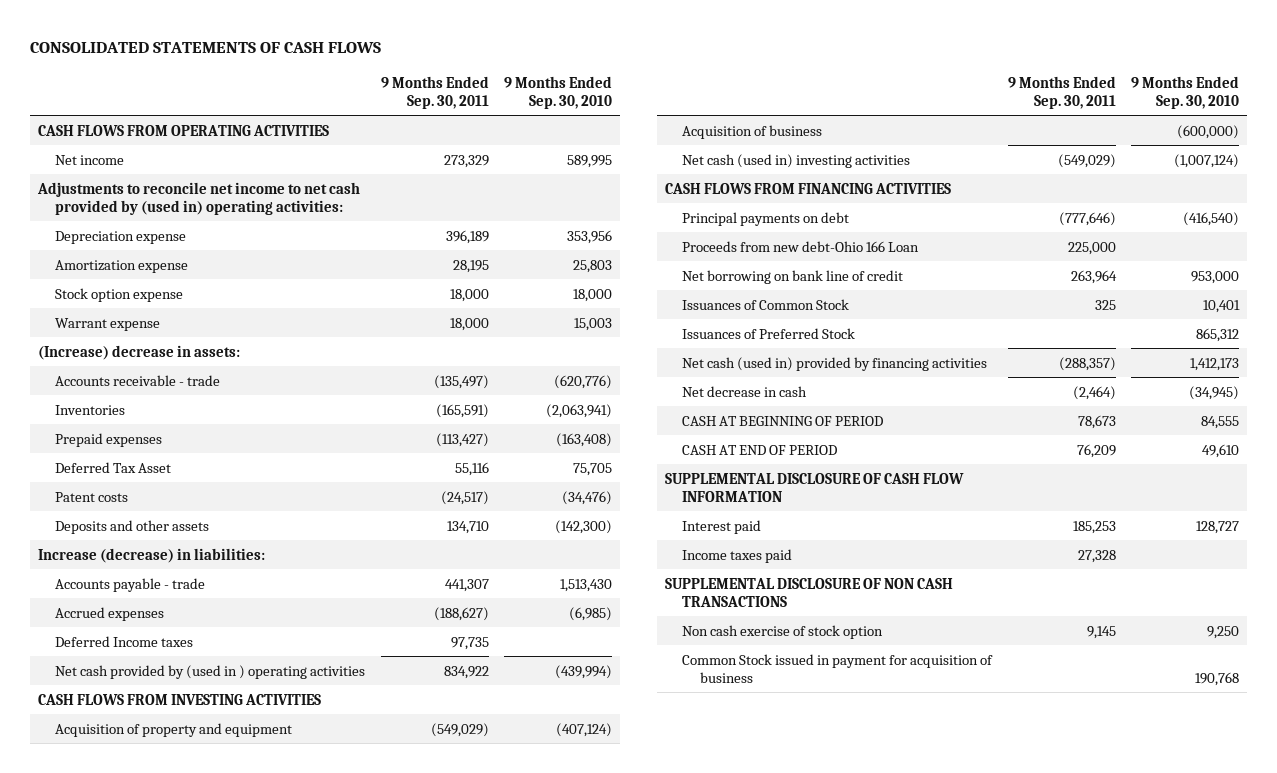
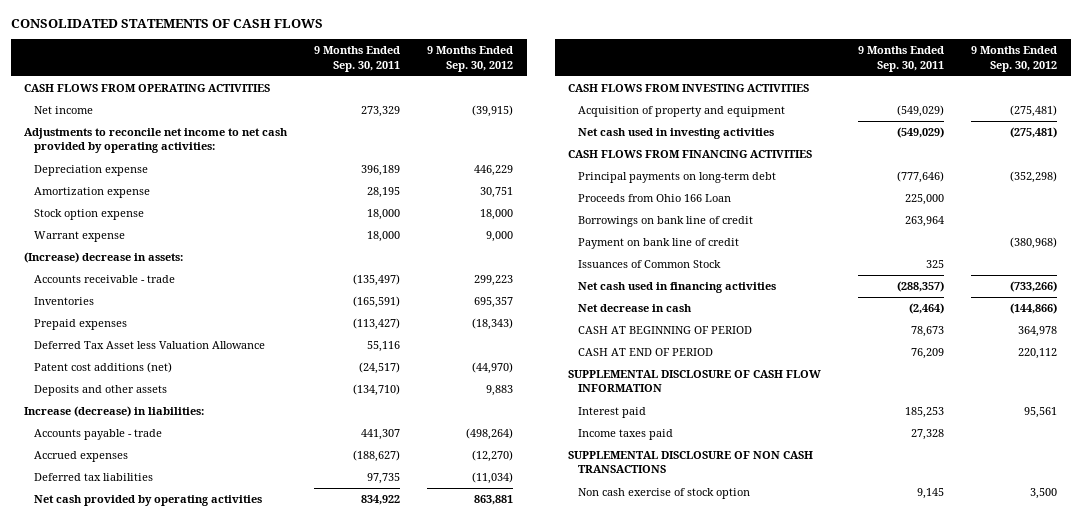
- | 9 Months Ended Sep. 30, 2011 | 9 Months Ended Sep. 30, 2010
+ | 9 Months Ended Sep. 30, 2011 | 9 Months Ended Sep. 30, 2012
- Adjustments to reconcile net income to net cash provided by (used in) operating activities:
+ Adjustments to reconcile net income to net cash provided by operating activities:
- Deferred Tax Asset | 55,116 | 75,705
- Patent costs | (24,517) | (34,476)
- Deposits and other assets | 134,710 | (142,300)
+ Deferred Tax Asset less Valuation Allowance | 55,116 |
+ Patent cost additions (net) | (24,517) | (44,970)
+ Deposits and other assets | (134,710) | 9,883
- Deferred Income taxes | 97,735 |
- Net cash provided by (used in ) operating activities | 834,922 | (439,994)
+ Deferred tax liabilities | 97,735 | (11,034)
+ Net cash provided by operating activities | 834,922 | 863,881
- Acquisition of business | | (600,000)
- Net cash (used in) investing activities | (549,029) | (1,007,124)
+ Net cash used in investing activities | (549,029) | (275,481)
- Principal payments on debt | (777,646) | (416,540)
- Proceeds from new debt-Ohio 166 Loan | 225,000 |
- Net borrowing on bank line of credit | 263,964 | 953,000
+ Principal payments on long-term debt | (777,646) | (352,298)
+ Proceeds from Ohio 166 Loan | 225,000 |
+ Borrowings on bank line of credit | 263,964 |
+ Payment on bank line of credit | | (380,968)
- Issuances of Preferred Stock | | 865,312
- Net cash (used in) provided by financing activities | (288,357) | 1,412,173
+ Net cash used in financing activities | (288,357) | (733,266)
- Common Stock issued in payment for acquisition of business | | 190,768

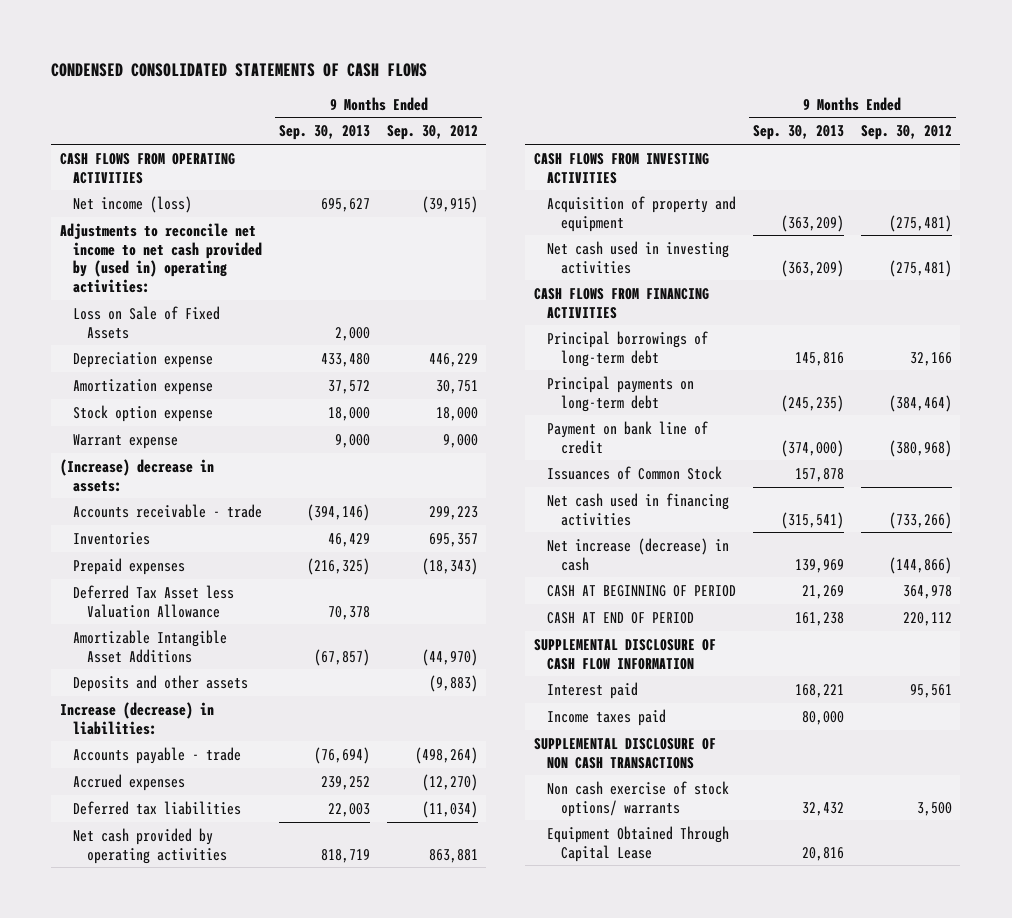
- CONSOLIDATED STATEMENTS OF CASH FLOWS
+ CONDENSED CONSOLIDATED STATEMENTS OF CASH FLOWS
- | 9 Months Ended Sep. 30, 2011 | 9 Months Ended Sep. 30, 2012
+ | 9 Months Ended Sep. 30, 2013 | 9 Months Ended Sep. 30, 2012
- Net income | 273,329 | (39,915)
- Adjustments to reconcile net income to net cash provided by operating activities:
+ Net income (loss) | 695,627 | (39,915)
+ Adjustments to reconcile net income to net cash provided by (used in) operating activities:
+ Loss on Sale of Fixed Assets | 2,000 |
- Patent cost additions (net) | (24,517) | (44,970)
- Deposits and other assets | (134,710) | 9,883
+ Amortizable Intangible Asset Additions | (67,857) | (44,970)
+ Deposits and other assets | | (9,883)
- Principal payments on long-term debt | (777,646) | (352,298)
- Proceeds from Ohio 166 Loan | 225,000 |
- Borrowings on bank line of credit | 263,964 |
+ Principal borrowings of long-term debt | 145,816 | 32,166
+ Principal payments on long-term debt | (245,235) | (384,464)
- Net decrease in cash | (2,464) | (144,866)
+ Net increase (decrease) in cash | 139,969 | (144,866)
- Non cash exercise of stock option | 9,145 | 3,500
+ Non cash exercise of stock options/ warrants | 32,432 | 3,500
+ Equipment Obtained Through Capital Lease | 20,816 |

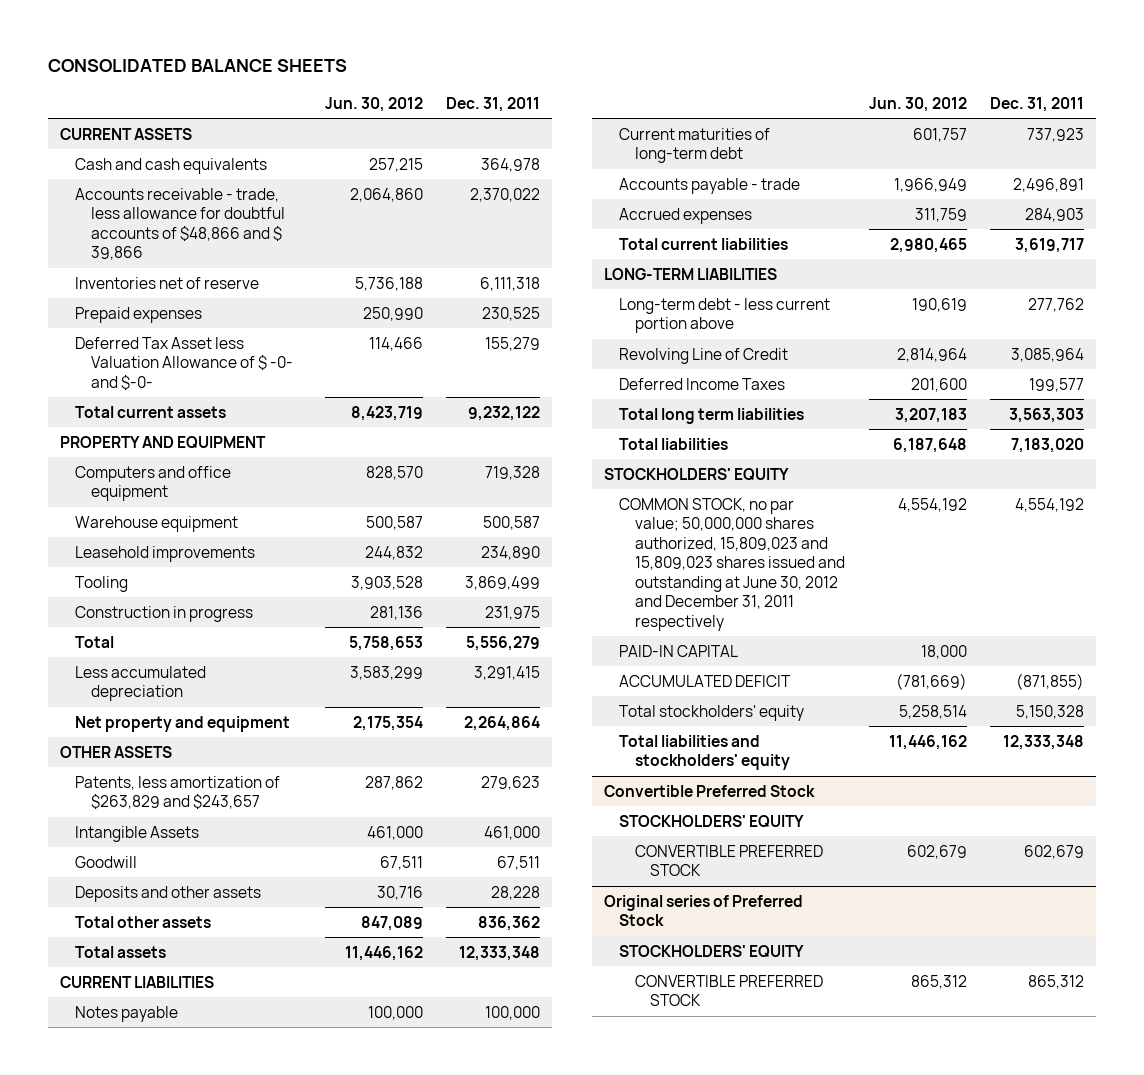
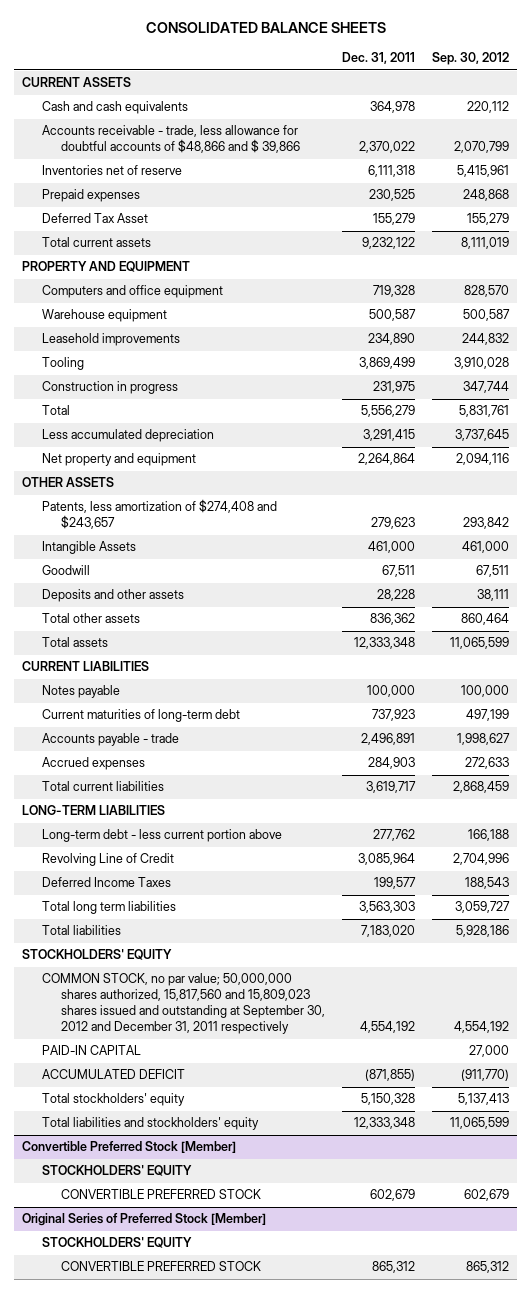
- | Jun. 30, 2012 | Dec. 31, 2011
+ | Dec. 31, 2011 | Sep. 30, 2012
- Deferred Tax Asset less Valuation Allowance of $ -0- and $-0- | 114,466 | 155,279
+ Deferred Tax Asset | 155,279 | 155,279
- Patents, less amortization of $263,829 and $243,657 | 287,862 | 279,623
+ Patents, less amortization of $274,408 and $243,657 | 279,623 | 293,842
- COMMON STOCK, no par value; 50,000,000 shares authorized, 15,809,023 and 15,809,023 shares issued and outstanding at June 30, 2012 and December 31, 2011 respectively | 4,554,192 | 4,554,192
+ COMMON STOCK, no par value; 50,000,000 shares authorized, 15,817,560 and 15,809,023 shares issued and outstanding at September 30, 2012 and December 31, 2011 respectively | 4,554,192 | 4,554,192
- Convertible Preferred Stock
+ Convertible Preferred Stock [Member]
- Original series of Preferred Stock
+ Original Series of Preferred Stock [Member]

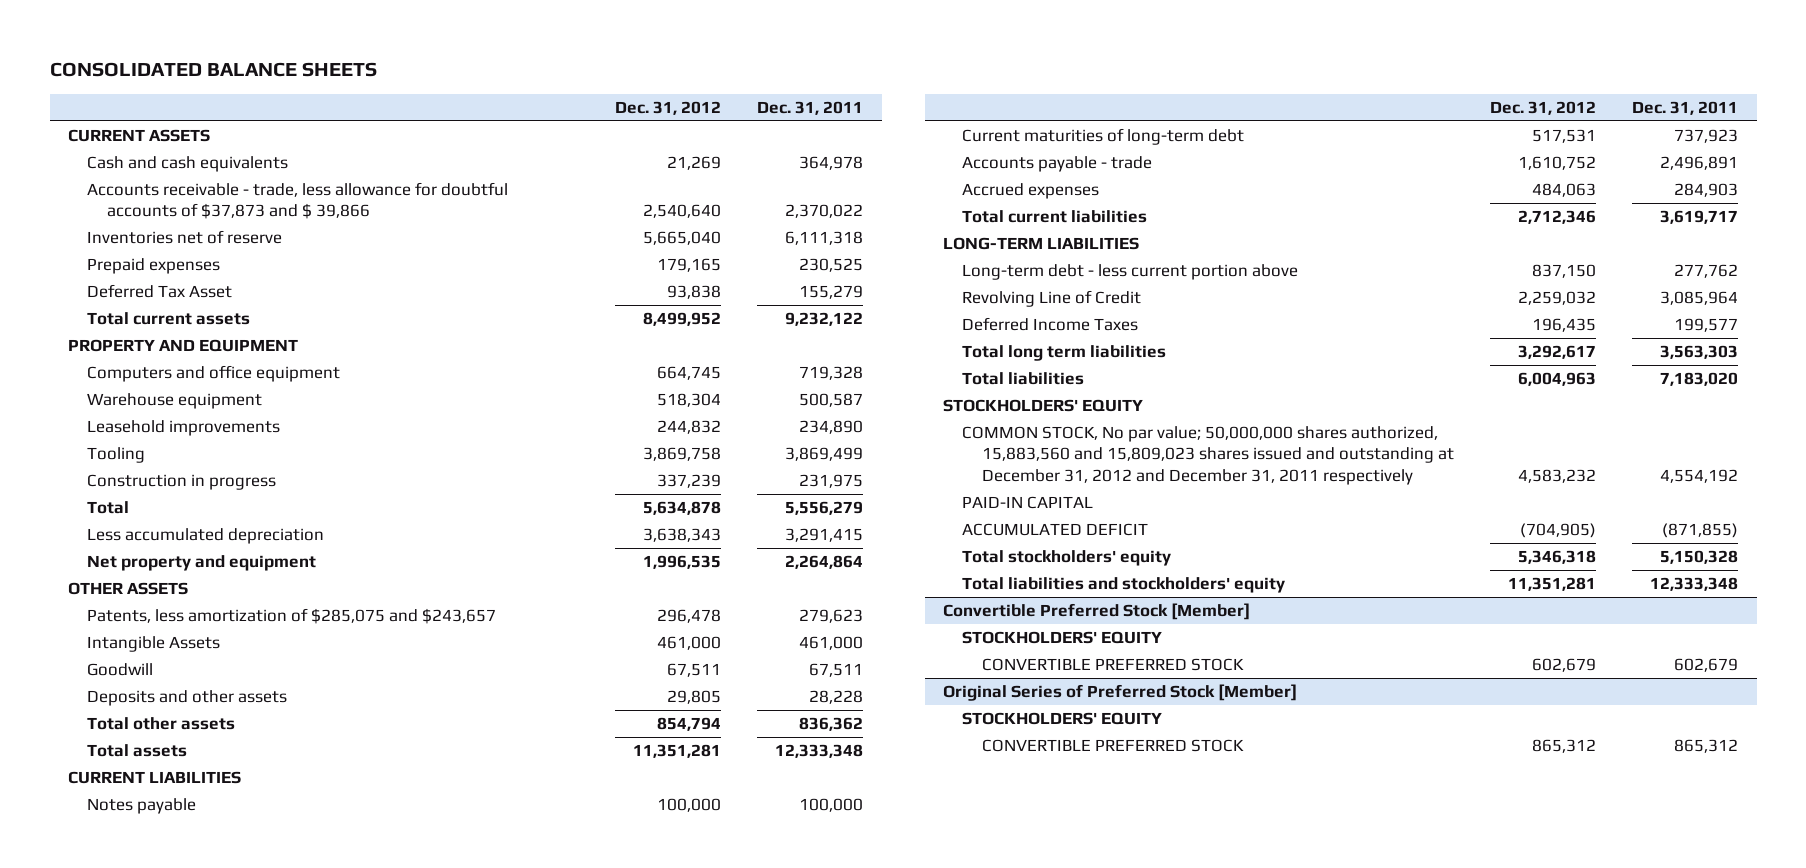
- | Dec. 31, 2011 | Sep. 30, 2012
+ | Dec. 31, 2012 | Dec. 31, 2011
- Accounts receivable - trade, less allowance for doubtful accounts of $48,866 and $ 39,866 | 2,370,022 | 2,070,799
+ Accounts receivable - trade, less allowance for doubtful accounts of $37,873 and $ 39,866 | 2,540,640 | 2,370,022
- Patents, less amortization of $274,408 and $243,657 | 279,623 | 293,842
+ Patents, less amortization of $285,075 and $243,657 | 296,478 | 279,623
- COMMON STOCK, no par value; 50,000,000 shares authorized, 15,817,560 and 15,809,023 shares issued and outstanding at September 30, 2012 and December 31, 2011 respectively | 4,554,192 | 4,554,192
+ COMMON STOCK, No par value; 50,000,000 shares authorized, 15,883,560 and 15,809,023 shares issued and outstanding at December 31, 2012 and December 31, 2011 respectively | 4,583,232 | 4,554,192

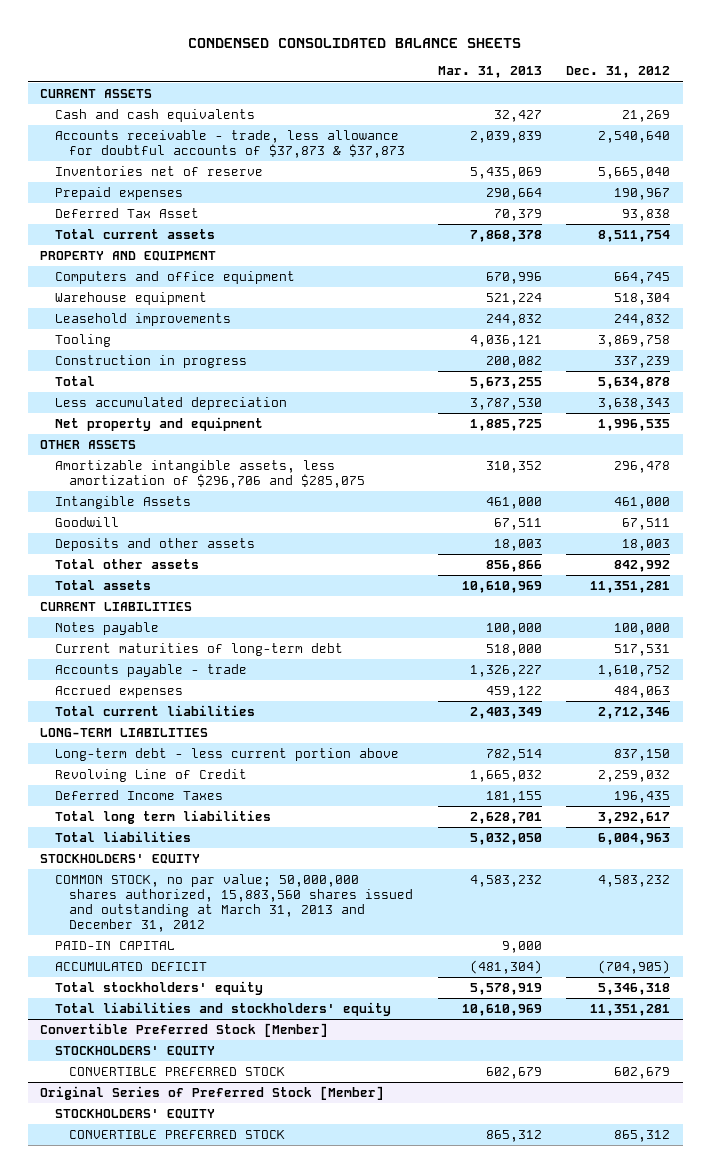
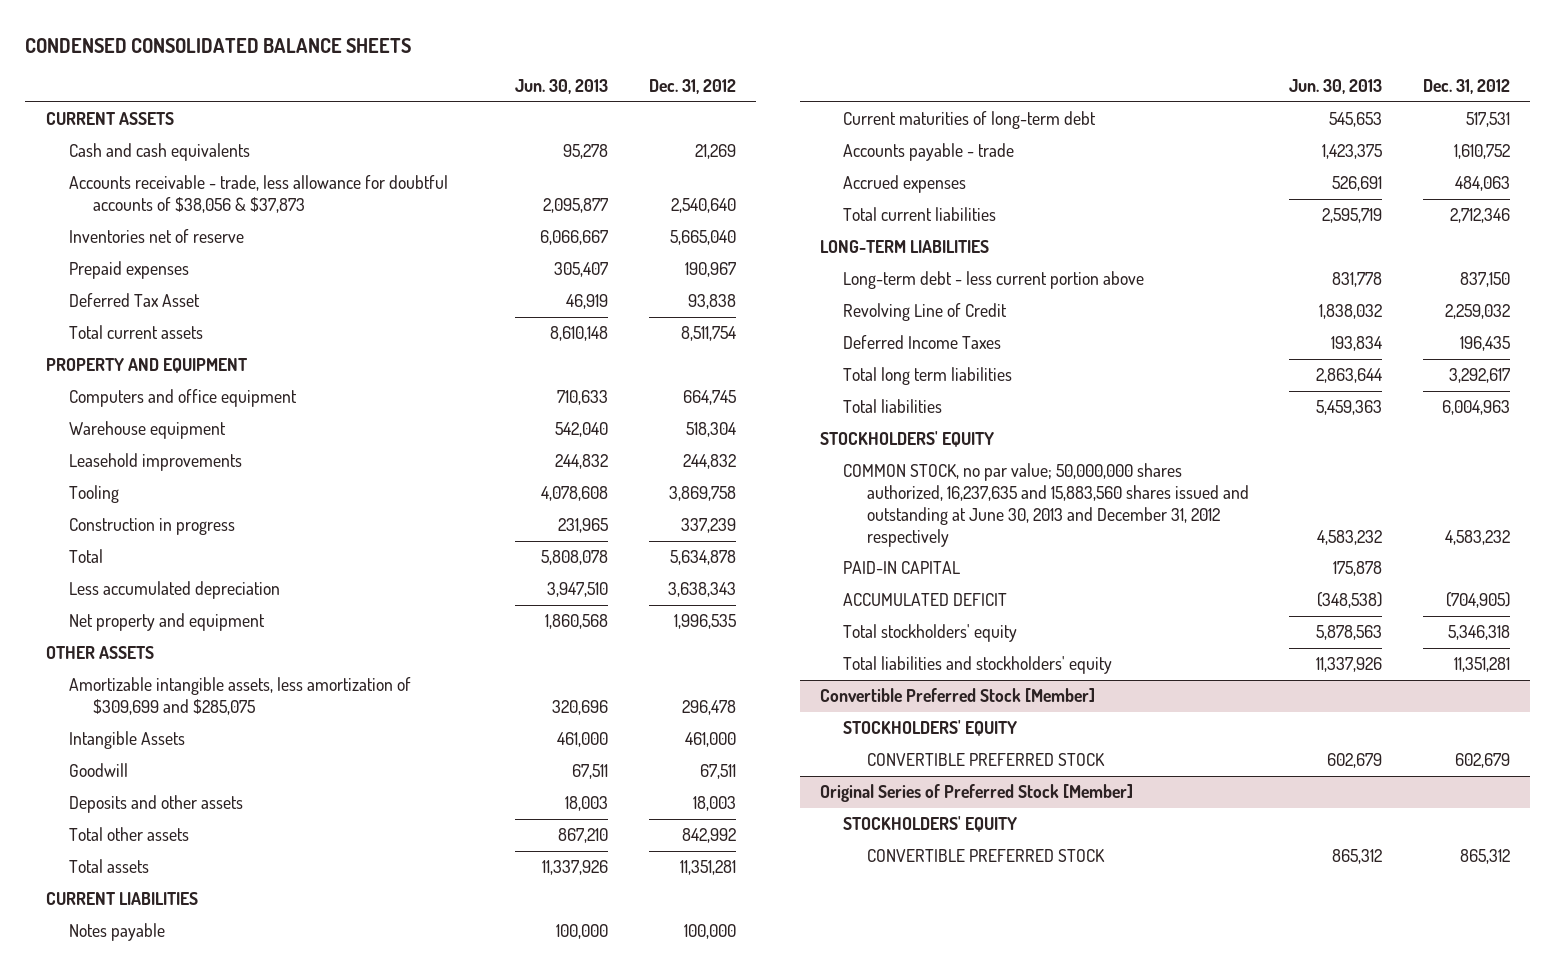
- | Mar. 31, 2013 | Dec. 31, 2012
+ | Jun. 30, 2013 | Dec. 31, 2012
- Accounts receivable - trade, less allowance for doubtful accounts of $37,873 & $37,873 | 2,039,839 | 2,540,640
+ Accounts receivable - trade, less allowance for doubtful accounts of $38,056 & $37,873 | 2,095,877 | 2,540,640
- Amortizable intangible assets, less amortization of $296,706 and $285,075 | 310,352 | 296,478
+ Amortizable intangible assets, less amortization of $309,699 and $285,075 | 320,696 | 296,478
- COMMON STOCK, no par value; 50,000,000 shares authorized, 15,883,560 shares issued and outstanding at March 31, 2013 and December 31, 2012 | 4,583,232 | 4,583,232
+ COMMON STOCK, no par value; 50,000,000 shares authorized, 16,237,635 and 15,883,560 shares issued and outstanding at June 30, 2013 and December 31, 2012 respectively | 4,583,232 | 4,583,232

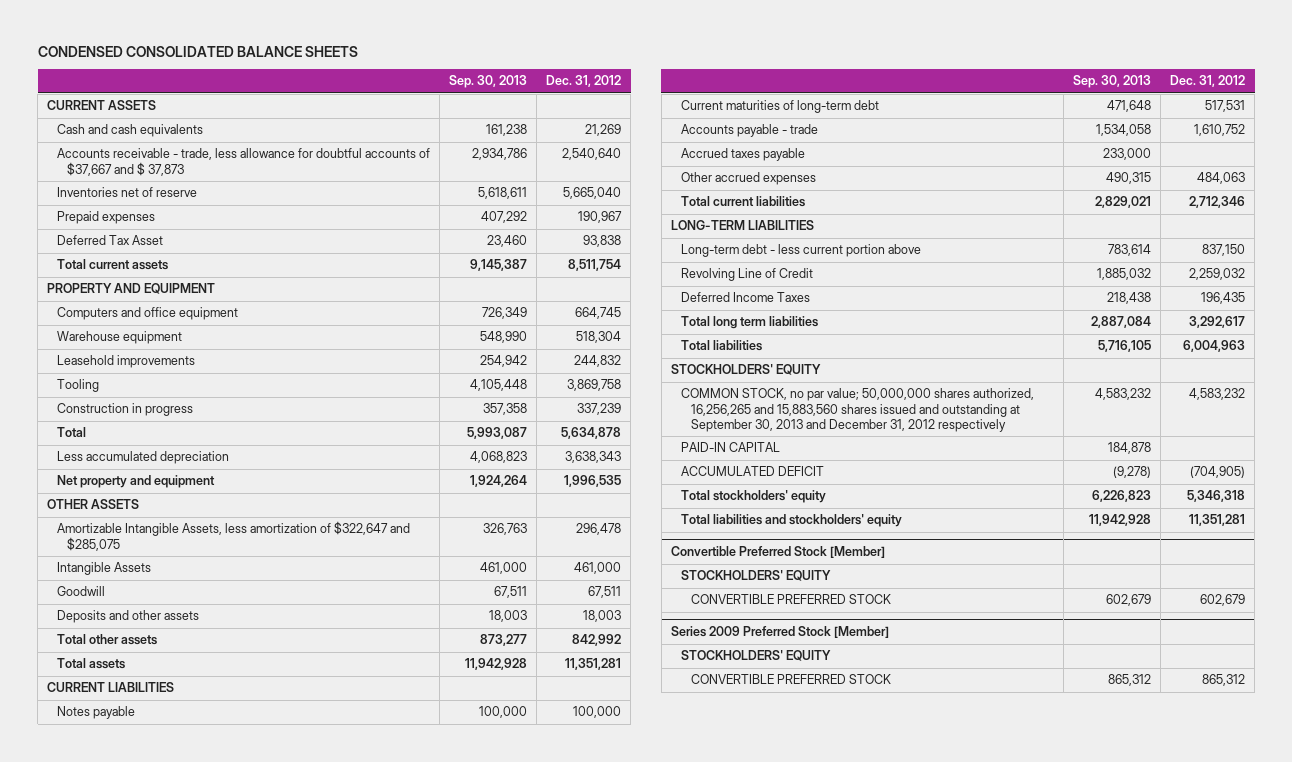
- | Jun. 30, 2013 | Dec. 31, 2012
+ | Sep. 30, 2013 | Dec. 31, 2012
- Accounts receivable - trade, less allowance for doubtful accounts of $38,056 & $37,873 | 2,095,877 | 2,540,640
+ Accounts receivable - trade, less allowance for doubtful accounts of $37,667 and $ 37,873 | 2,934,786 | 2,540,640
- Amortizable intangible assets, less amortization of $309,699 and $285,075 | 320,696 | 296,478
+ Amortizable Intangible Assets, less amortization of $322,647 and $285,075 | 326,763 | 296,478
- Accrued expenses | 526,691 | 484,063
+ Accrued taxes payable | 233,000 |
+ Other accrued expenses | 490,315 | 484,063
- COMMON STOCK, no par value; 50,000,000 shares authorized, 16,237,635 and 15,883,560 shares issued and outstanding at June 30, 2013 and December 31, 2012 respectively | 4,583,232 | 4,583,232
+ COMMON STOCK, no par value; 50,000,000 shares authorized, 16,256,265 and 15,883,560 shares issued and outstanding at September 30, 2013 and December 31, 2012 respectively | 4,583,232 | 4,583,232
- Original Series of Preferred Stock [Member]
+ Series 2009 Preferred Stock [Member]

